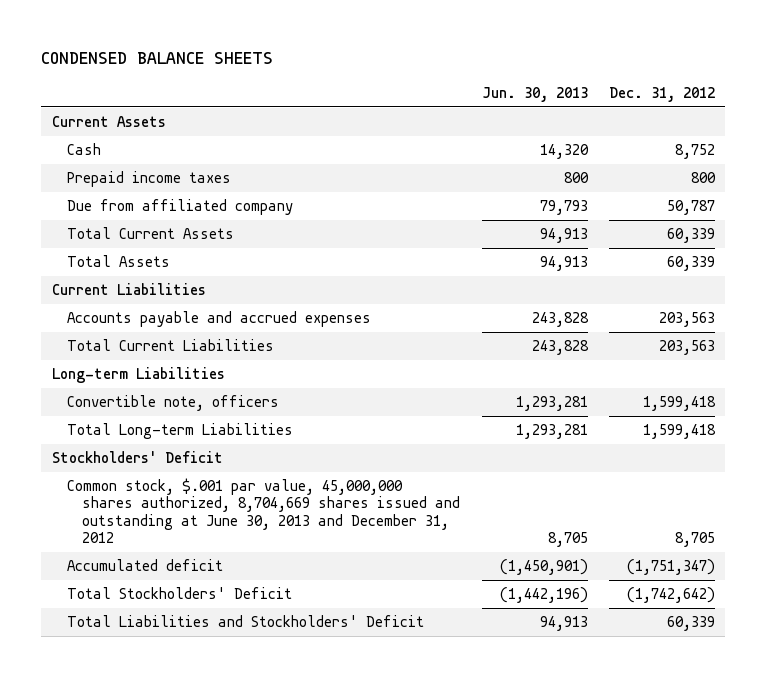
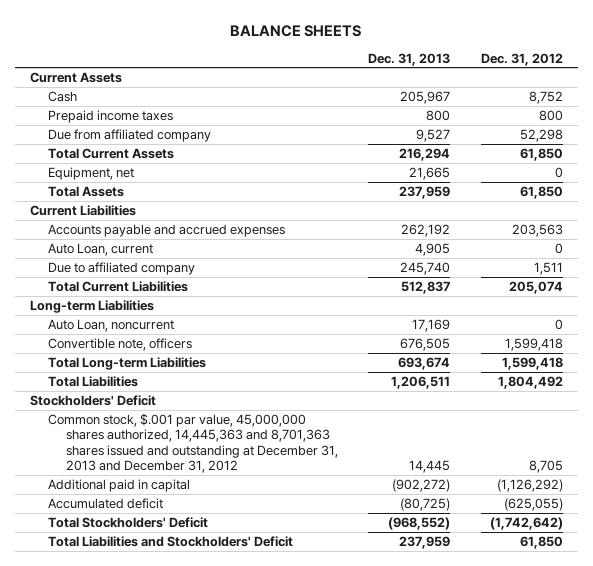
- CONDENSED BALANCE SHEETS
+ BALANCE SHEETS
- | Jun. 30, 2013 | Dec. 31, 2012
+ | Dec. 31, 2013 | Dec. 31, 2012
- Due from affiliated company | 79,793 | 50,787
- Total Current Assets | 94,913 | 60,339
- Total Assets | 94,913 | 60,339
+ Due from affiliated company | 9,527 | 52,298
+ Total Current Assets | 216,294 | 61,850
+ Equipment, net | 21,665 | 0
+ Total Assets | 237,959 | 61,850
- Total Current Liabilities | 243,828 | 203,563
+ Auto Loan, current | 4,905 | 0
+ Due to affiliated company | 245,740 | 1,511
+ Total Current Liabilities | 512,837 | 205,074
+ Auto Loan, noncurrent | 17,169 | 0
+ Total Liabilities | 1,206,511 | 1,804,492
- Common stock, $.001 par value, 45,000,000 shares authorized, 8,704,669 shares issued and outstanding at June 30, 2013 and December 31, 2012 | 8,705 | 8,705
- Accumulated deficit | (1,450,901) | (1,751,347)
+ Common stock, $.001 par value, 45,000,000 shares authorized, 14,445,363 and 8,701,363 shares issued and outstanding at December 31, 2013 and December 31, 2012 | 14,445 | 8,705
+ Additional paid in capital | (902,272) | (1,126,292)
+ Accumulated deficit | (80,725) | (625,055)
- Total Liabilities and Stockholders' Deficit | 94,913 | 60,339
+ Total Liabilities and Stockholders' Deficit | 237,959 | 61,850

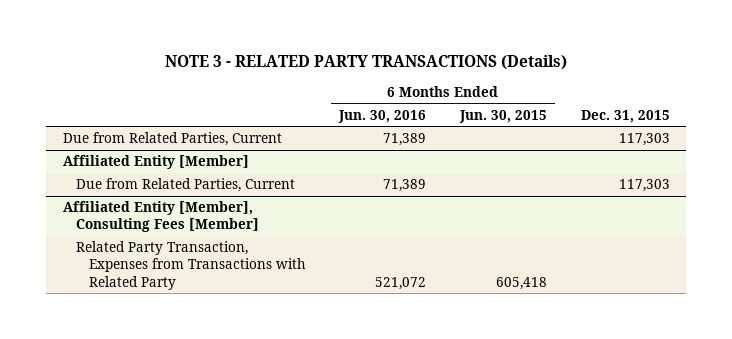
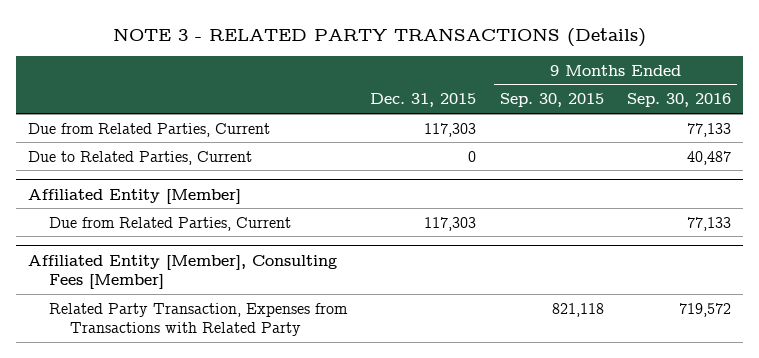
- | 6 Months Ended Jun. 30, 2016 | 6 Months Ended Jun. 30, 2015 | Dec. 31, 2015
+ | Dec. 31, 2015 | 9 Months Ended Sep. 30, 2015 | 9 Months Ended Sep. 30, 2016
+ Due to Related Parties, Current | 0 | | 40,487

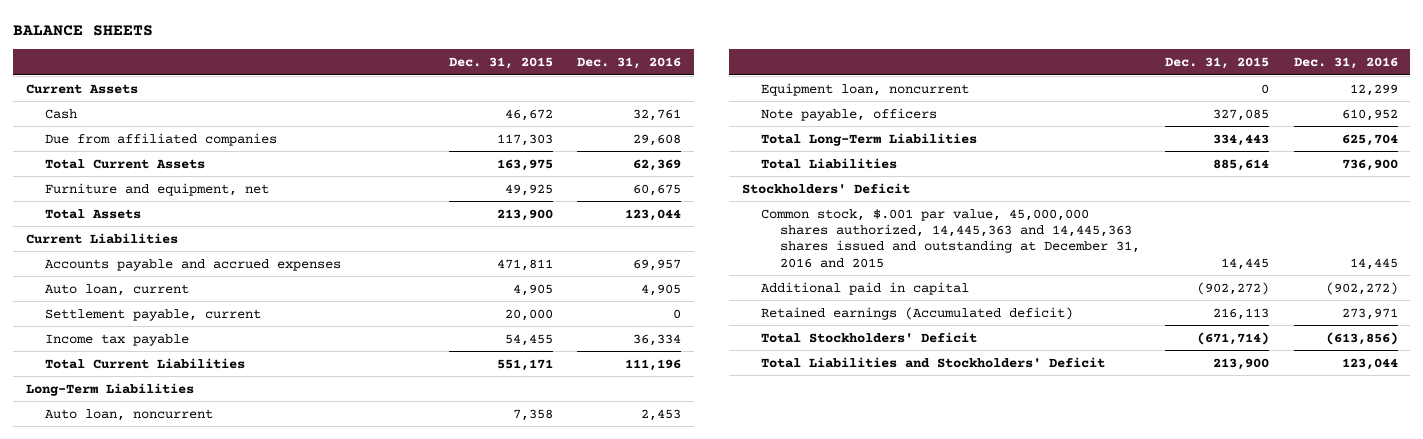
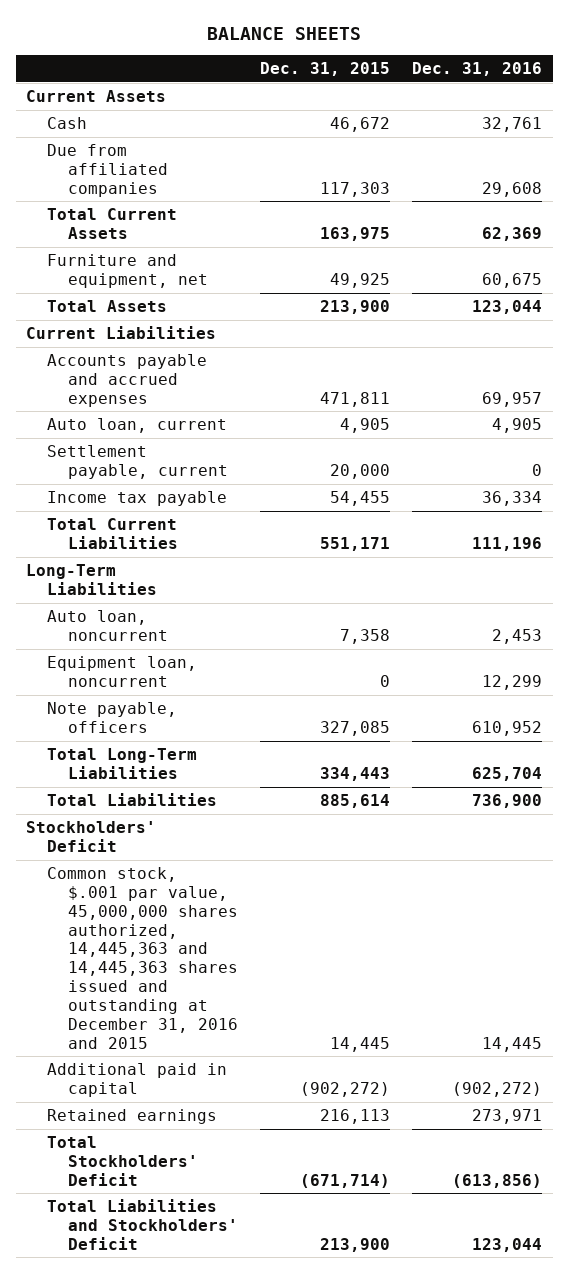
- Retained earnings (Accumulated deficit) | 216,113 | 273,971
+ Retained earnings | 216,113 | 273,971

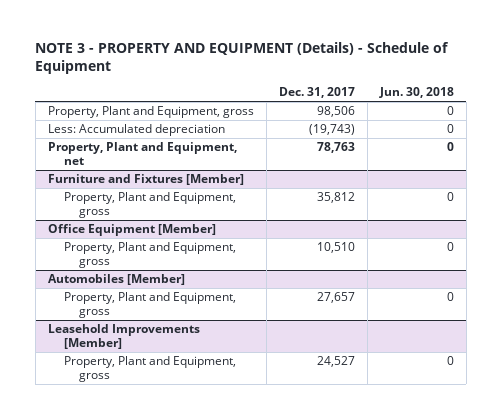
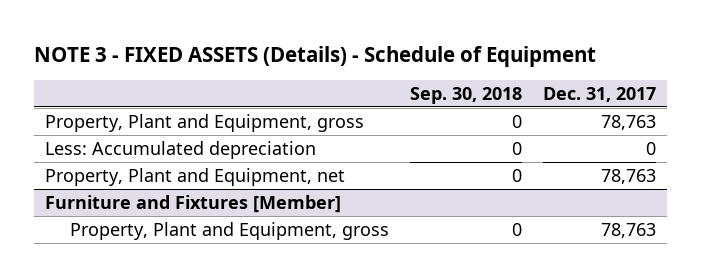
- NOTE 3 - PROPERTY AND EQUIPMENT (Details) - Schedule of Equipment
+ NOTE 3 - FIXED ASSETS (Details) - Schedule of Equipment
- | Dec. 31, 2017 | Jun. 30, 2018
+ | Sep. 30, 2018 | Dec. 31, 2017
- Property, Plant and Equipment, gross | 98,506 | 0
- Less: Accumulated depreciation | (19,743) | 0
+ Property, Plant and Equipment, gross | 0 | 78,763
+ Less: Accumulated depreciation | 0 | 0
@ Furniture and Fixtures [Member]
- Property, Plant and Equipment, gross | 35,812 | 0
- Office Equipment [Member]
- Property, Plant and Equipment, gross | 10,510 | 0
- Automobiles [Member]
- Property, Plant and Equipment, gross | 27,657 | 0
- Leasehold Improvements [Member]
- Property, Plant and Equipment, gross | 24,527 | 0
@ Furniture and Fixtures [Member]
+ Property, Plant and Equipment, gross | 0 | 78,763

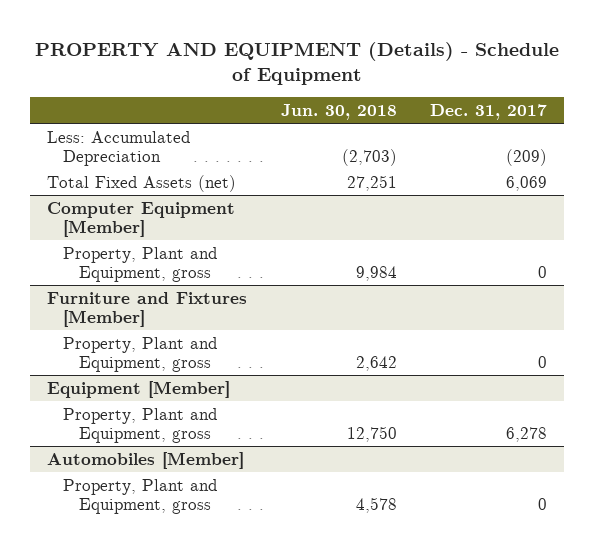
- NOTE 3 - FIXED ASSETS (Details) - Schedule of Equipment
+ PROPERTY AND EQUIPMENT (Details) - Schedule of Equipment
- | Sep. 30, 2018 | Dec. 31, 2017
+ | Jun. 30, 2018 | Dec. 31, 2017
- Property, Plant and Equipment, gross | 0 | 78,763
- Less: Accumulated depreciation | 0 | 0
- Property, Plant and Equipment, net | 0 | 78,763
+ Less: Accumulated Depreciation | (2,703) | (209)
+ Total Fixed Assets (net) | 27,251 | 6,069
+ Computer Equipment [Member]
+ Property, Plant and Equipment, gross | 9,984 | 0
@ Furniture and Fixtures [Member]
- Property, Plant and Equipment, gross | 0 | 78,763
+ Property, Plant and Equipment, gross | 2,642 | 0
+ Equipment [Member]
+ Property, Plant and Equipment, gross | 12,750 | 6,278
+ Automobiles [Member]
+ Property, Plant and Equipment, gross | 4,578 | 0

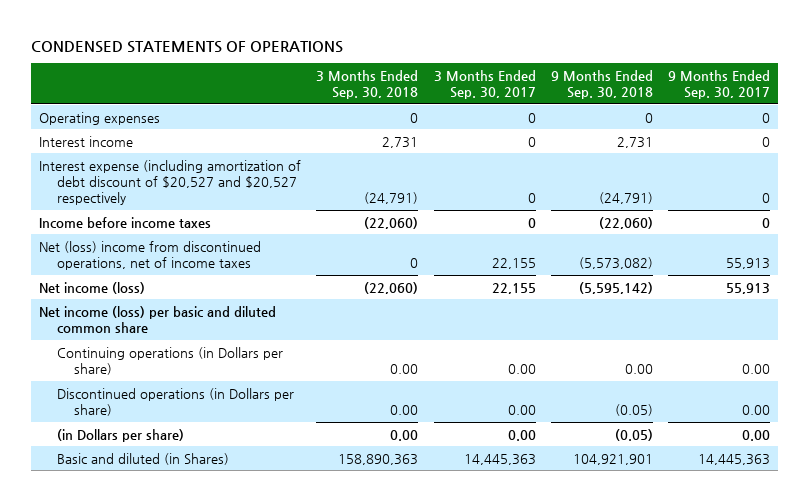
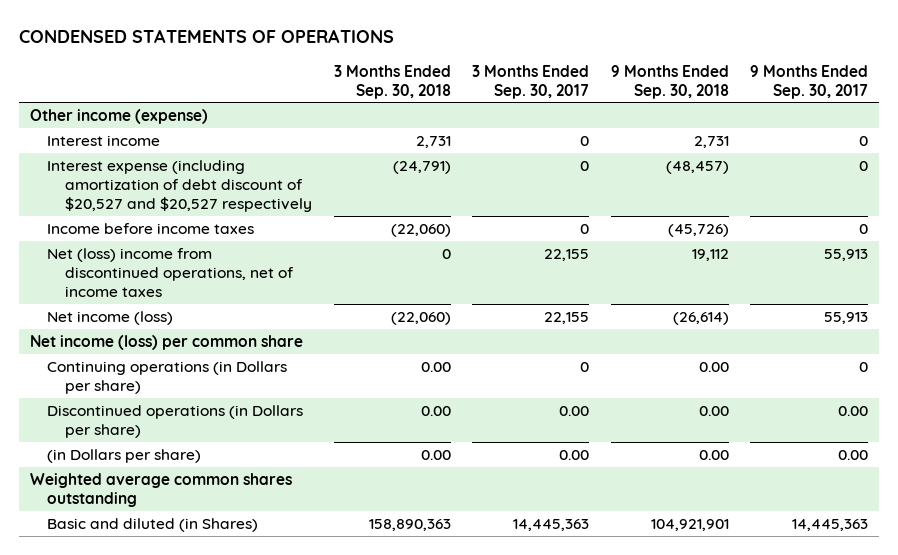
- Operating expenses | 0 | 0 | 0 | 0
+ Other income (expense)
- Interest expense (including amortization of debt discount of $20,527 and $20,527 respectively | (24,791) | 0 | (24,791) | 0
- Income before income taxes | (22,060) | 0 | (22,060) | 0
- Net (loss) income from discontinued operations, net of income taxes | 0 | 22,155 | (5,573,082) | 55,913
- Net income (loss) | (22,060) | 22,155 | (5,595,142) | 55,913
- Net income (loss) per basic and diluted common share
- Continuing operations (in Dollars per share) | 0.00 | 0.00 | 0.00 | 0.00
- Discontinued operations (in Dollars per share) | 0.00 | 0.00 | (0.05) | 0.00
- (in Dollars per share) | 0.00 | 0.00 | (0.05) | 0.00
+ Interest expense (including amortization of debt discount of $20,527 and $20,527 respectively | (24,791) | 0 | (48,457) | 0
+ Income before income taxes | (22,060) | 0 | (45,726) | 0
+ Net (loss) income from discontinued operations, net of income taxes | 0 | 22,155 | 19,112 | 55,913
+ Net income (loss) | (22,060) | 22,155 | (26,614) | 55,913
+ Net income (loss) per common share
+ Continuing operations (in Dollars per share) | 0.00 | 0 | 0.00 | 0
+ Discontinued operations (in Dollars per share) | 0.00 | 0.00 | 0.00 | 0.00
+ (in Dollars per share) | 0.00 | 0.00 | 0.00 | 0.00
+ Weighted average common shares outstanding

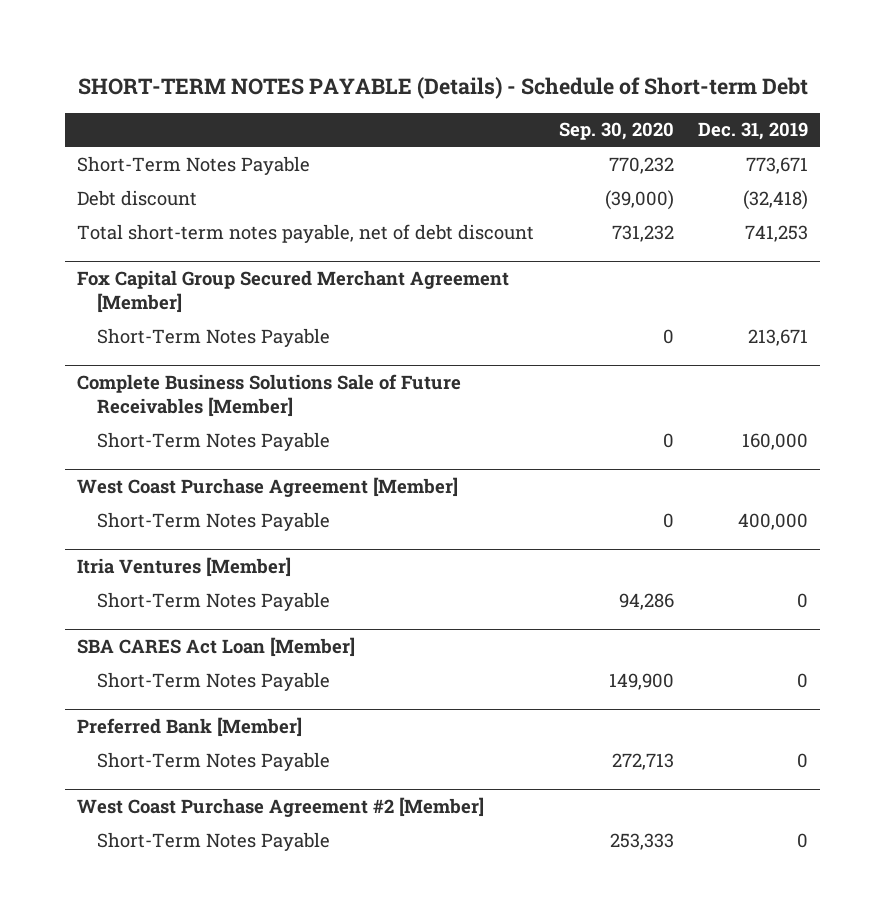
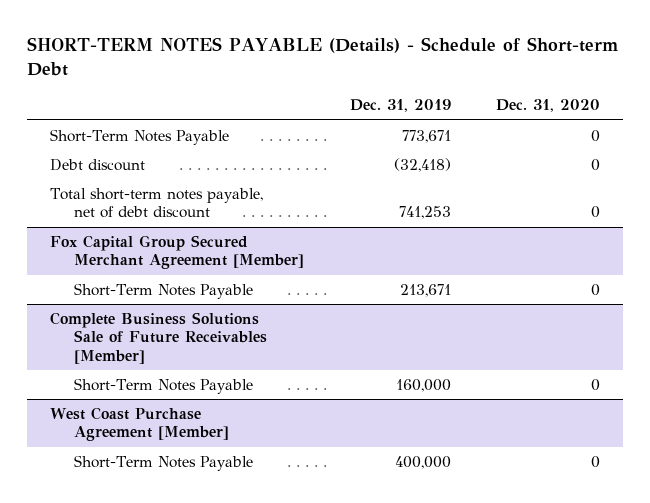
- | Sep. 30, 2020 | Dec. 31, 2019
+ | Dec. 31, 2019 | Dec. 31, 2020
- Itria Ventures [Member]
- Short-Term Notes Payable | 94,286 | 0
- SBA CARES Act Loan [Member]
- Short-Term Notes Payable | 149,900 | 0
- Preferred Bank [Member]
- Short-Term Notes Payable | 272,713 | 0
- West Coast Purchase Agreement #2 [Member]
- Short-Term Notes Payable | 253,333 | 0

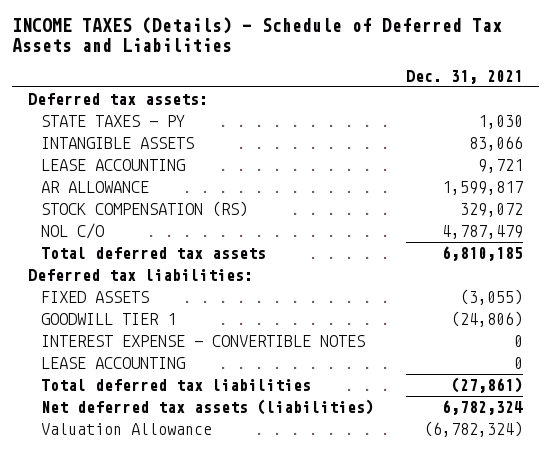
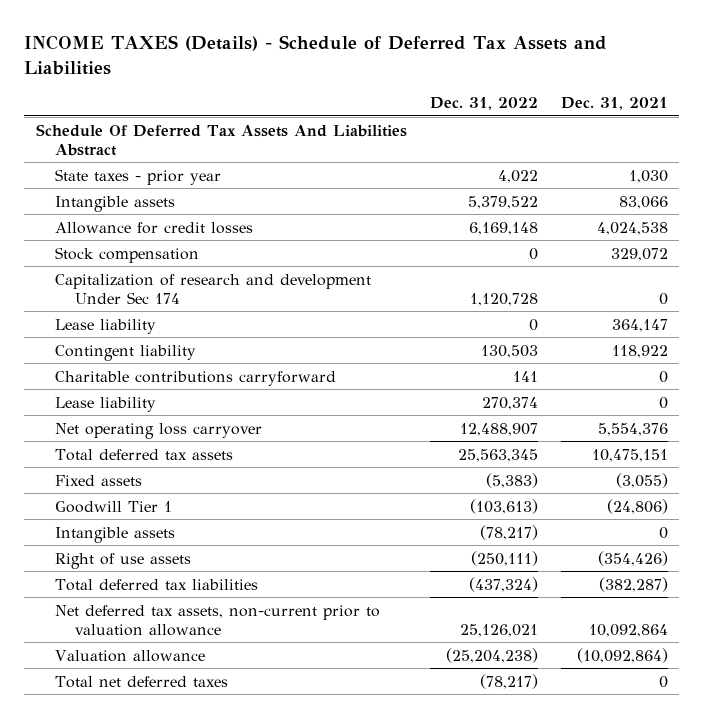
- | Dec. 31, 2021
+ | Dec. 31, 2022 | Dec. 31, 2021
- Deferred tax assets:
- STATE TAXES - PY | 1,030
- INTANGIBLE ASSETS | 83,066
- LEASE ACCOUNTING | 9,721
- AR ALLOWANCE | 1,599,817
- STOCK COMPENSATION (RS) | 329,072
- NOL C/O | 4,787,479
- Total deferred tax assets | 6,810,185
- Deferred tax liabilities:
- FIXED ASSETS | (3,055)
- GOODWILL TIER 1 | (24,806)
- INTEREST EXPENSE - CONVERTIBLE NOTES | 0
- LEASE ACCOUNTING | 0
- Total deferred tax liabilities | (27,861)
- Net deferred tax assets (liabilities) | 6,782,324
- Valuation Allowance | (6,782,324)
+ Schedule Of Deferred Tax Assets And Liabilities Abstract
+ State taxes - prior year | 4,022 | 1,030
+ Intangible assets | 5,379,522 | 83,066
+ Allowance for credit losses | 6,169,148 | 4,024,538
+ Stock compensation | 0 | 329,072
+ Capitalization of research and development Under Sec 174 | 1,120,728 | 0
+ Lease liability | 0 | 364,147
+ Contingent liability | 130,503 | 118,922
+ Charitable contributions carryforward | 141 | 0
+ Lease liability | 270,374 | 0
+ Net operating loss carryover | 12,488,907 | 5,554,376
+ Total deferred tax assets | 25,563,345 | 10,475,151
+ Fixed assets | (5,383) | (3,055)
+ Goodwill Tier 1 | (103,613) | (24,806)
+ Intangible assets | (78,217) | 0
+ Right of use assets | (250,111) | (354,426)
+ Total deferred tax liabilities | (437,324) | (382,287)
+ Net deferred tax assets, non-current prior to valuation allowance | 25,126,021 | 10,092,864
+ Valuation allowance | (25,204,238) | (10,092,864)
+ Total net deferred taxes | (78,217) | 0

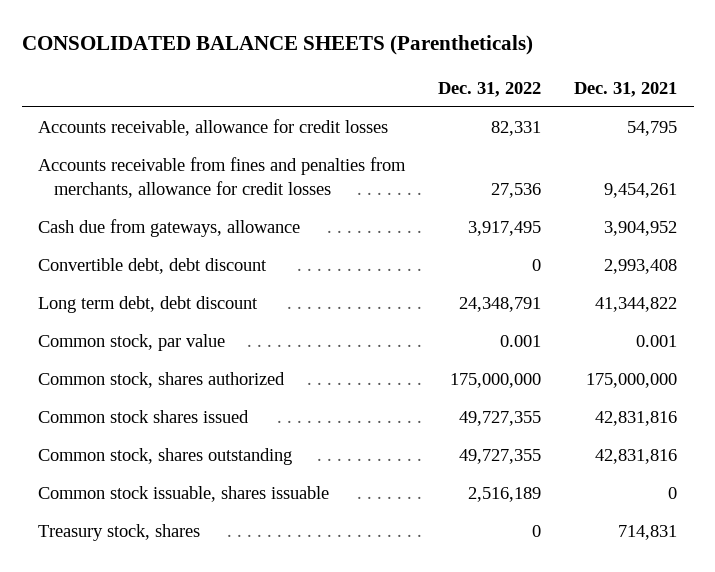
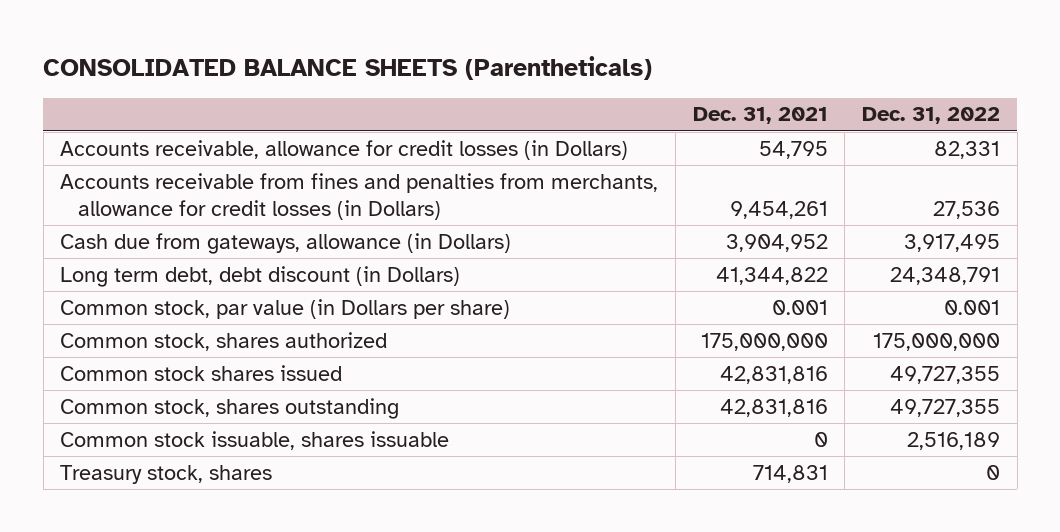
- | Dec. 31, 2022 | Dec. 31, 2021
+ | Dec. 31, 2021 | Dec. 31, 2022
- Accounts receivable, allowance for credit losses | 82,331 | 54,795
- Accounts receivable from fines and penalties from merchants, allowance for credit losses | 27,536 | 9,454,261
- Cash due from gateways, allowance | 3,917,495 | 3,904,952
- Convertible debt, debt discount | 0 | 2,993,408
- Long term debt, debt discount | 24,348,791 | 41,344,822
- Common stock, par value | 0.001 | 0.001
+ Accounts receivable, allowance for credit losses (in Dollars) | 54,795 | 82,331
+ Accounts receivable from fines and penalties from merchants, allowance for credit losses (in Dollars) | 9,454,261 | 27,536
+ Cash due from gateways, allowance (in Dollars) | 3,904,952 | 3,917,495
+ Long term debt, debt discount (in Dollars) | 41,344,822 | 24,348,791
+ Common stock, par value (in Dollars per share) | 0.001 | 0.001

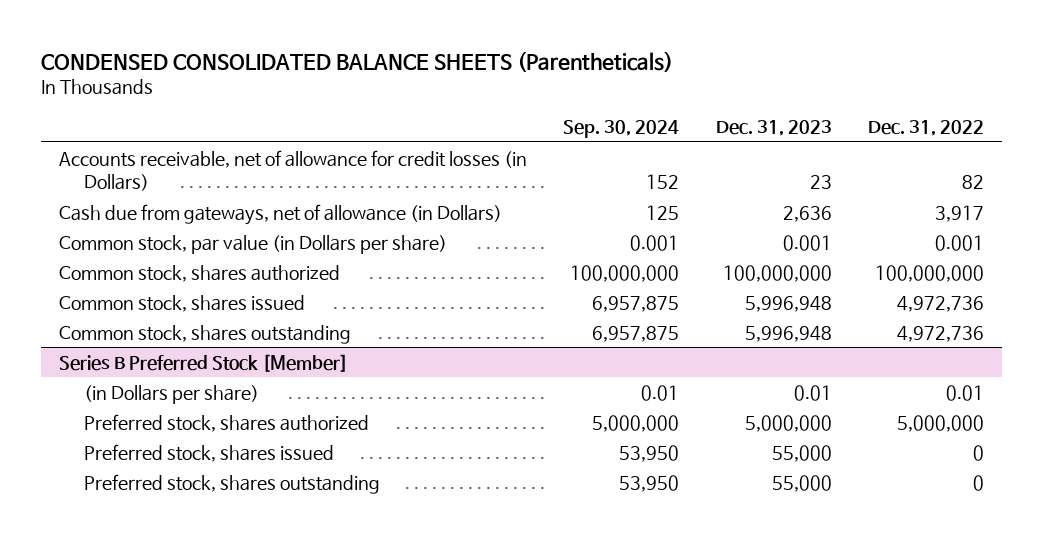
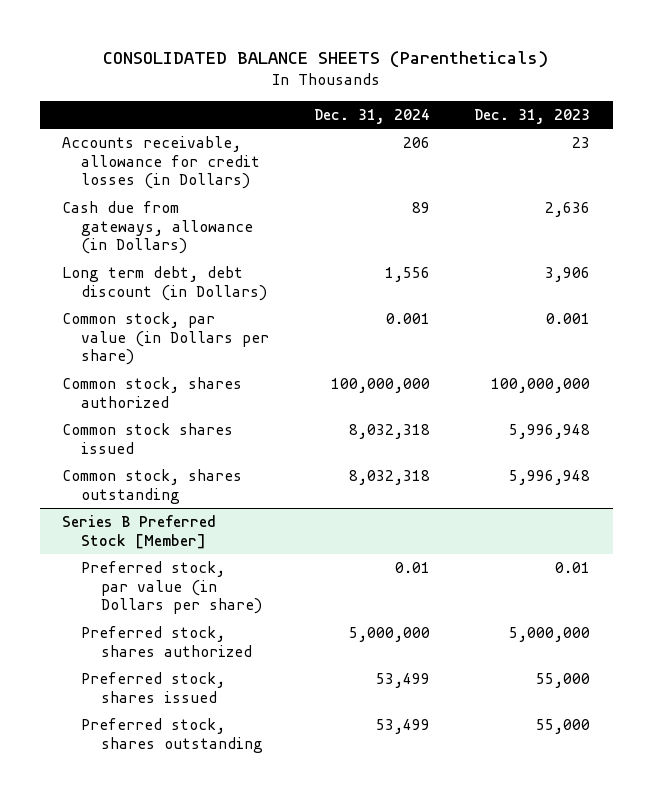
- CONDENSED CONSOLIDATED BALANCE SHEETS (Parentheticals)
+ CONSOLIDATED BALANCE SHEETS (Parentheticals)
- | Sep. 30, 2024 | Dec. 31, 2023 | Dec. 31, 2022
+ | Dec. 31, 2024 | Dec. 31, 2023
- Accounts receivable, net of allowance for credit losses (in Dollars) | 152 | 23 | 82
- Cash due from gateways, net of allowance (in Dollars) | 125 | 2,636 | 3,917
+ Accounts receivable, allowance for credit losses (in Dollars) | 206 | 23
+ Cash due from gateways, allowance (in Dollars) | 89 | 2,636
+ Long term debt, debt discount (in Dollars) | 1,556 | 3,906
- Common stock, shares issued | 6,957,875 | 5,996,948 | 4,972,736
+ Common stock shares issued | 8,032,318 | 5,996,948
@ Series B Preferred Stock [Member]
- (in Dollars per share) | 0.01 | 0.01 | 0.01
+ Preferred stock, par value (in Dollars per share) | 0.01 | 0.01

